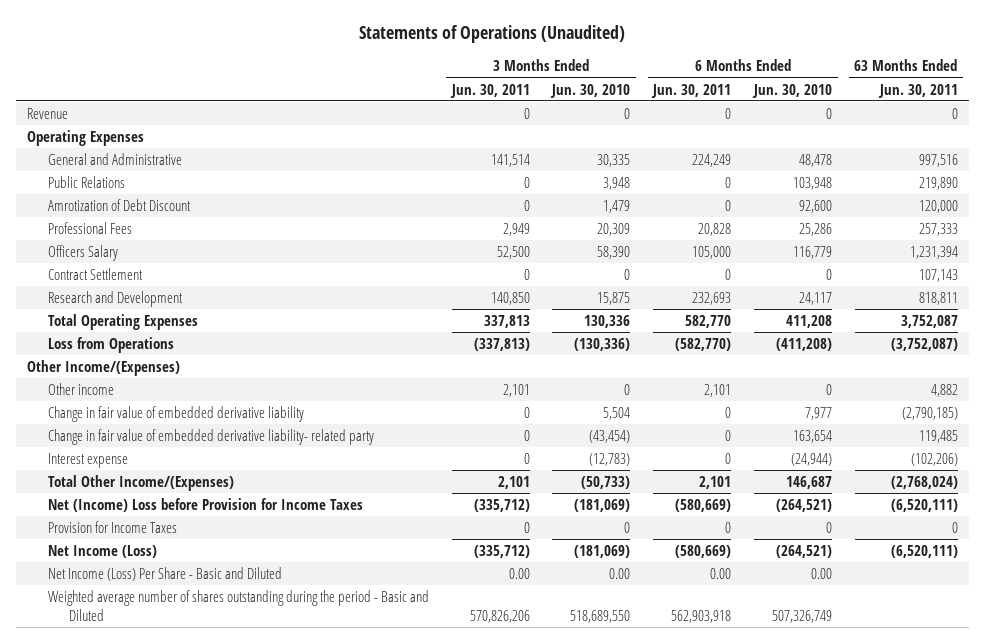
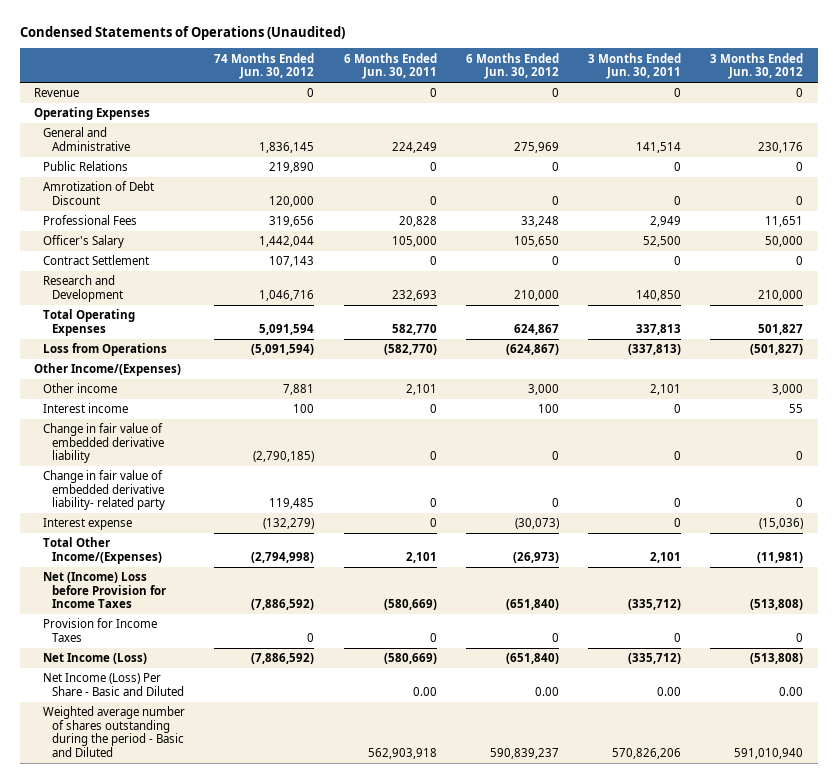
- Statements of Operations (Unaudited)
+ Condensed Statements of Operations (Unaudited)
- | 3 Months Ended Jun. 30, 2011 | 3 Months Ended Jun. 30, 2010 | 6 Months Ended Jun. 30, 2011 | 6 Months Ended Jun. 30, 2010 | 63 Months Ended Jun. 30, 2011
+ | 74 Months Ended Jun. 30, 2012 | 6 Months Ended Jun. 30, 2011 | 6 Months Ended Jun. 30, 2012 | 3 Months Ended Jun. 30, 2011 | 3 Months Ended Jun. 30, 2012
- Officers Salary | 52,500 | 58,390 | 105,000 | 116,779 | 1,231,394
+ Officer's Salary | 1,442,044 | 105,000 | 105,650 | 52,500 | 50,000
+ Interest income | 100 | 0 | 100 | 0 | 55

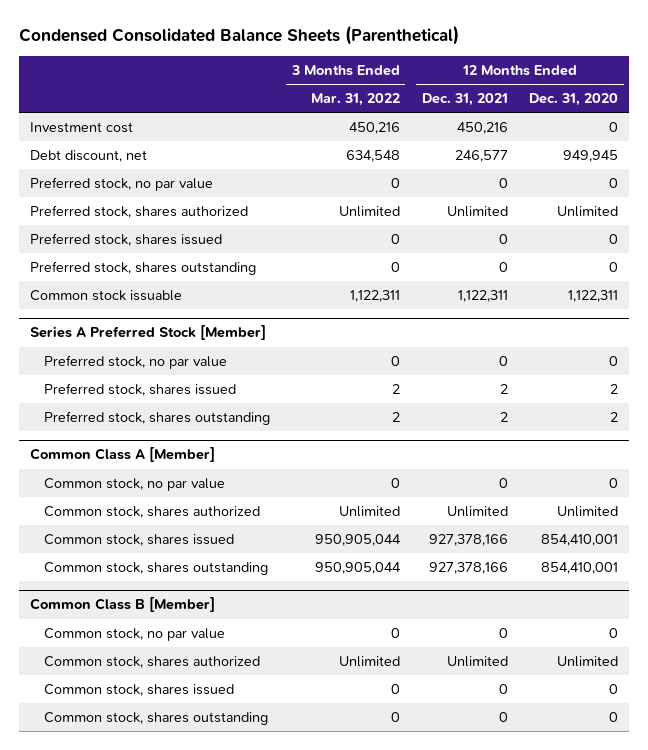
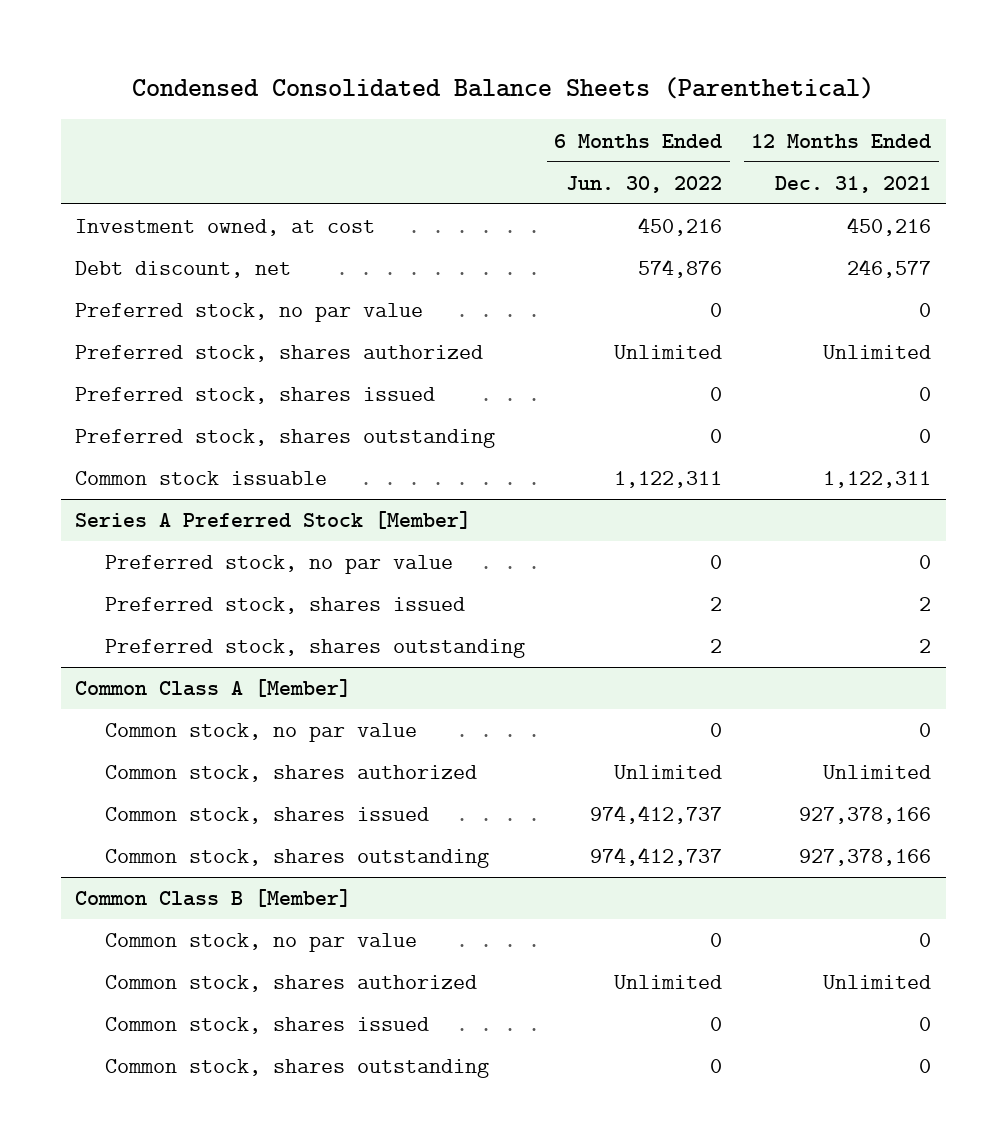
- | 3 Months Ended Mar. 31, 2022 | 12 Months Ended Dec. 31, 2021 | 12 Months Ended Dec. 31, 2020
+ | 6 Months Ended Jun. 30, 2022 | 12 Months Ended Dec. 31, 2021
- Investment cost | 450,216 | 450,216 | 0
+ Investment owned, at cost | 450,216 | 450,216

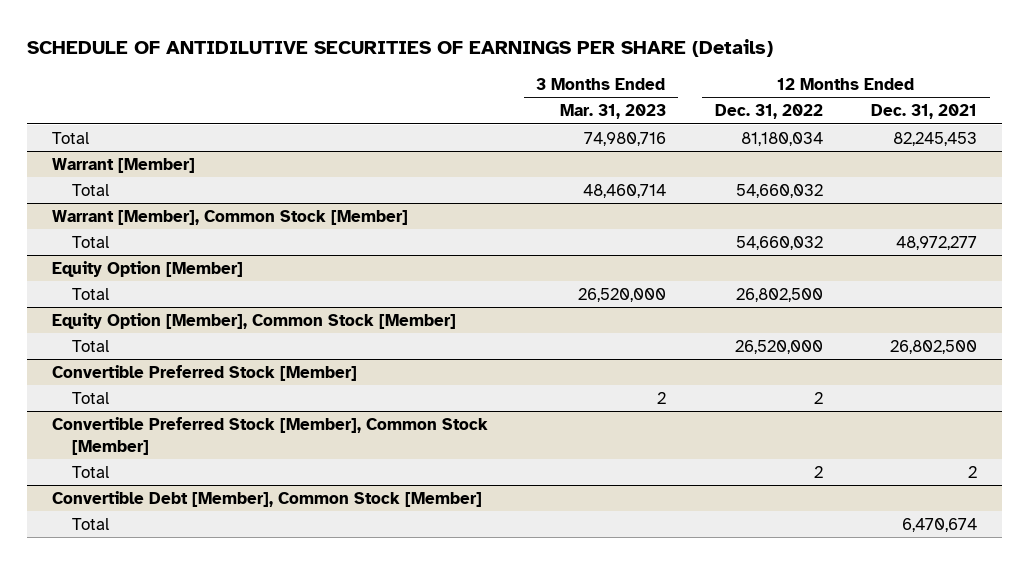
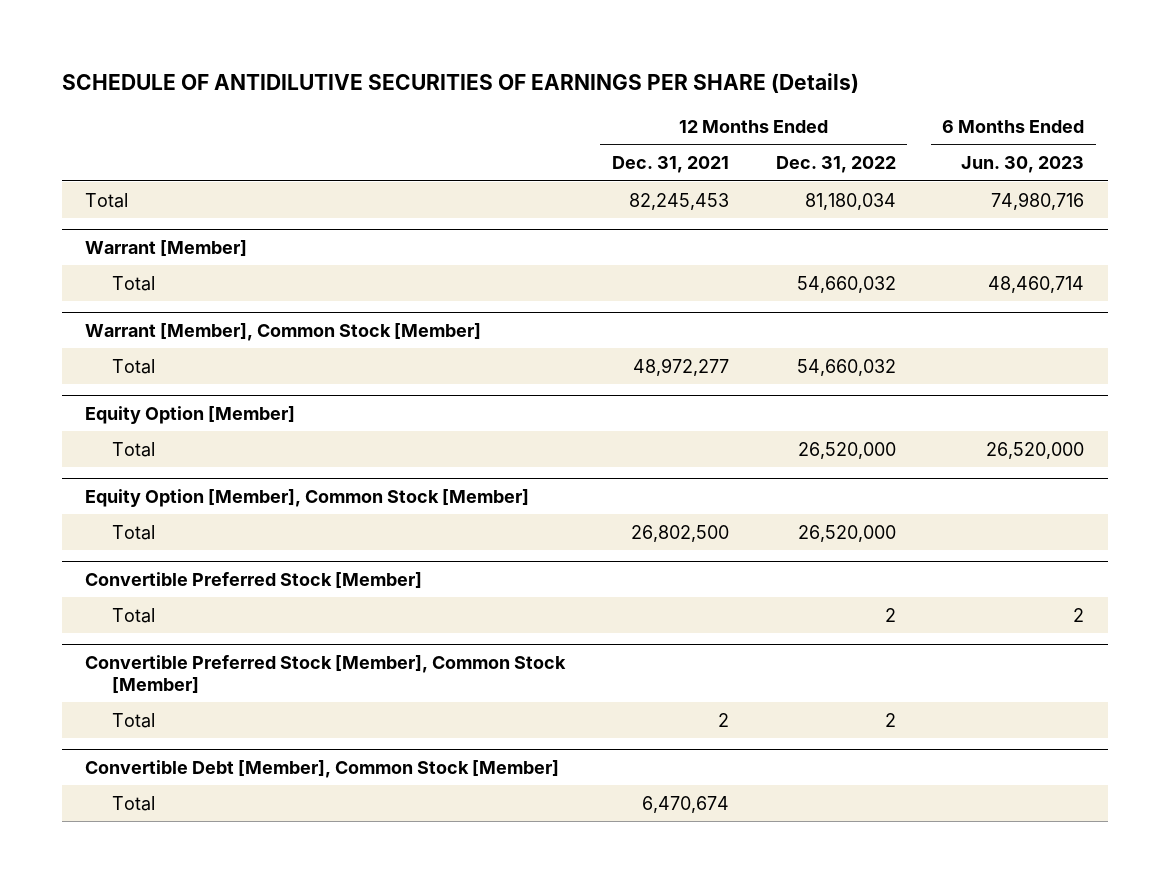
- | 3 Months Ended Mar. 31, 2023 | 12 Months Ended Dec. 31, 2022 | 12 Months Ended Dec. 31, 2021
+ | 12 Months Ended Dec. 31, 2021 | 12 Months Ended Dec. 31, 2022 | 6 Months Ended Jun. 30, 2023
@ Equity Option [Member]
- Total | 26,520,000 | 26,802,500 |
+ Total | | 26,520,000 | 26,520,000

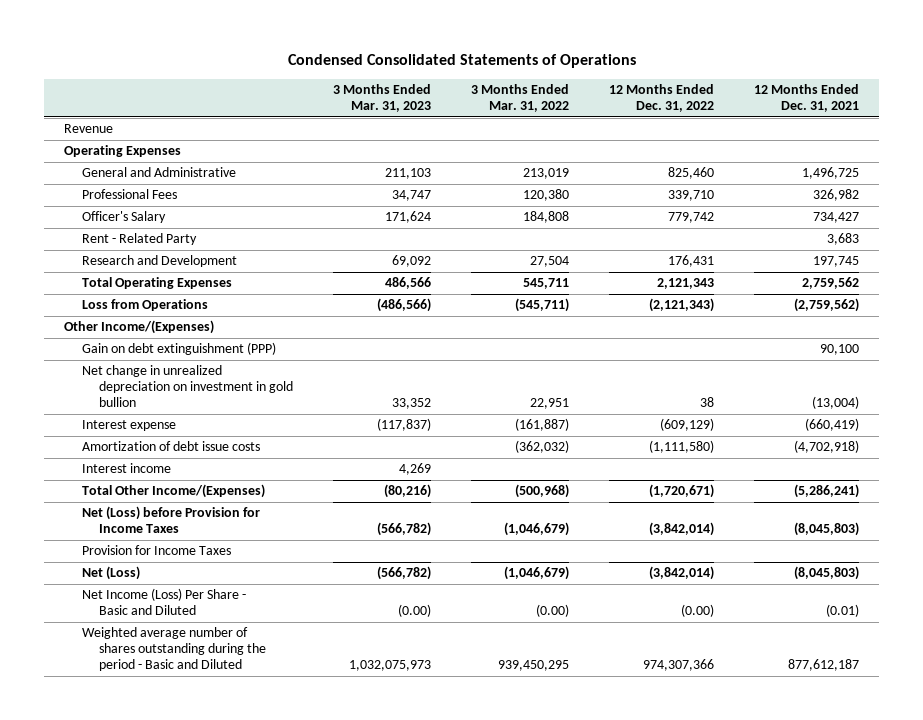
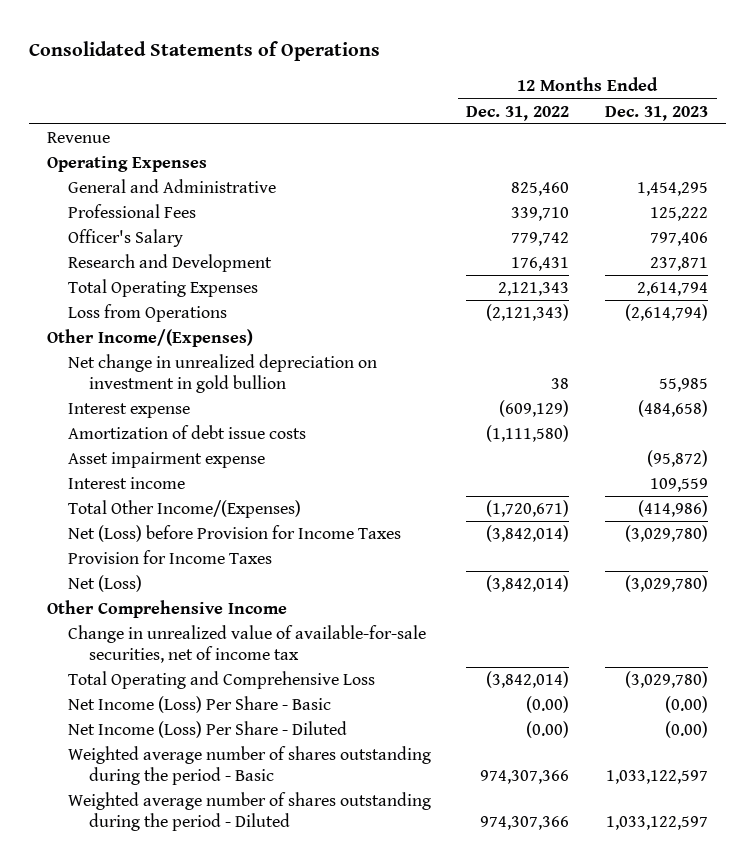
- Condensed Consolidated Statements of Operations
+ Consolidated Statements of Operations
- | 3 Months Ended Mar. 31, 2023 | 3 Months Ended Mar. 31, 2022 | 12 Months Ended Dec. 31, 2022 | 12 Months Ended Dec. 31, 2021
+ | 12 Months Ended Dec. 31, 2022 | 12 Months Ended Dec. 31, 2023
- Rent - Related Party | | | | 3,683
- Gain on debt extinguishment (PPP) | | | | 90,100
+ Asset impairment expense | | (95,872)
- Net Income (Loss) Per Share - Basic and Diluted | (0.00) | (0.00) | (0.00) | (0.01)
- Weighted average number of shares outstanding during the period - Basic and Diluted | 1,032,075,973 | 939,450,295 | 974,307,366 | 877,612,187
+ Other Comprehensive Income
+ Change in unrealized value of available-for-sale securities, net of income tax
+ Total Operating and Comprehensive Loss | (3,842,014) | (3,029,780)
+ Net Income (Loss) Per Share - Basic | (0.00) | (0.00)
+ Net Income (Loss) Per Share - Diluted | (0.00) | (0.00)
+ Weighted average number of shares outstanding during the period - Basic | 974,307,366 | 1,033,122,597
+ Weighted average number of shares outstanding during the period - Diluted | 974,307,366 | 1,033,122,597

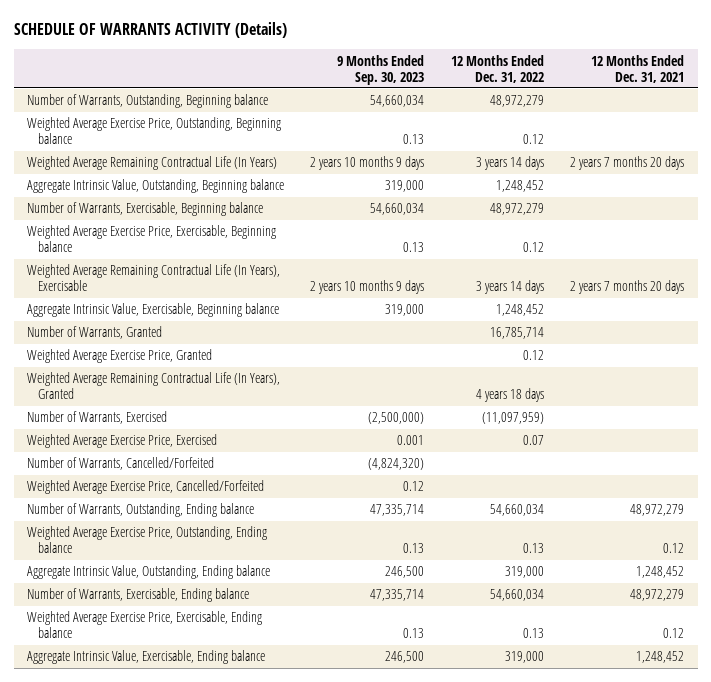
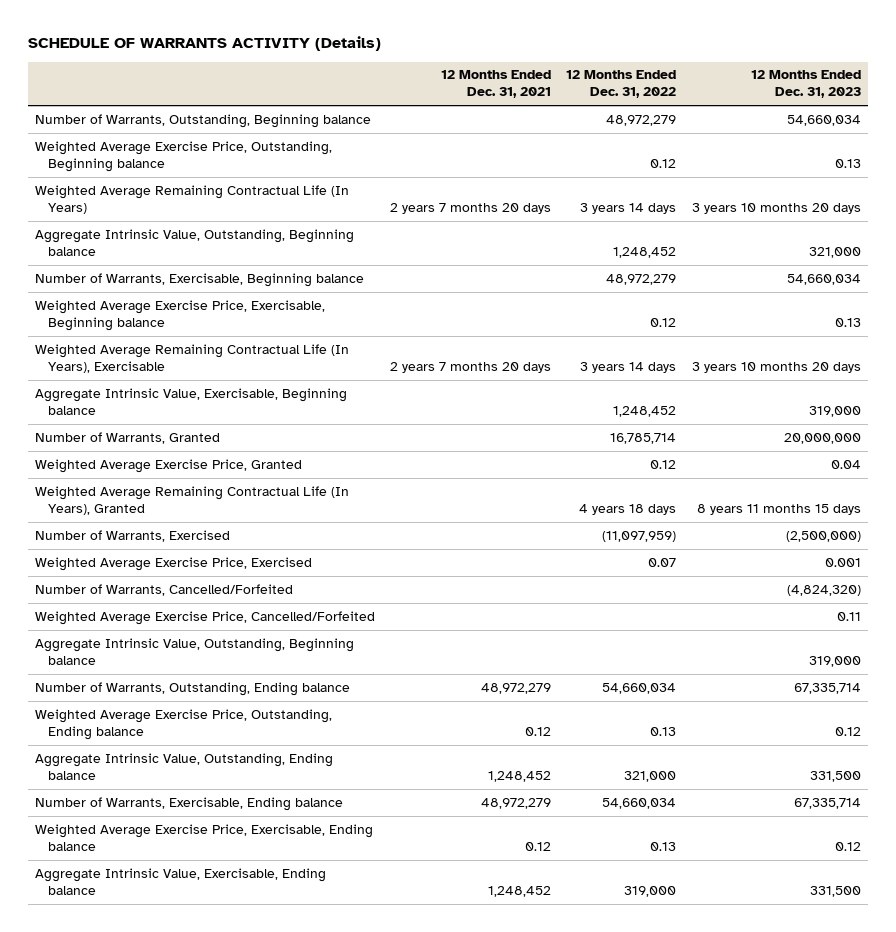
- | 9 Months Ended Sep. 30, 2023 | 12 Months Ended Dec. 31, 2022 | 12 Months Ended Dec. 31, 2021
+ | 12 Months Ended Dec. 31, 2021 | 12 Months Ended Dec. 31, 2022 | 12 Months Ended Dec. 31, 2023
+ Aggregate Intrinsic Value, Outstanding, Beginning balance | | | 319,000
- Aggregate Intrinsic Value, Outstanding, Ending balance | 246,500 | 319,000 | 1,248,452
+ Aggregate Intrinsic Value, Outstanding, Ending balance | 1,248,452 | 321,000 | 331,500

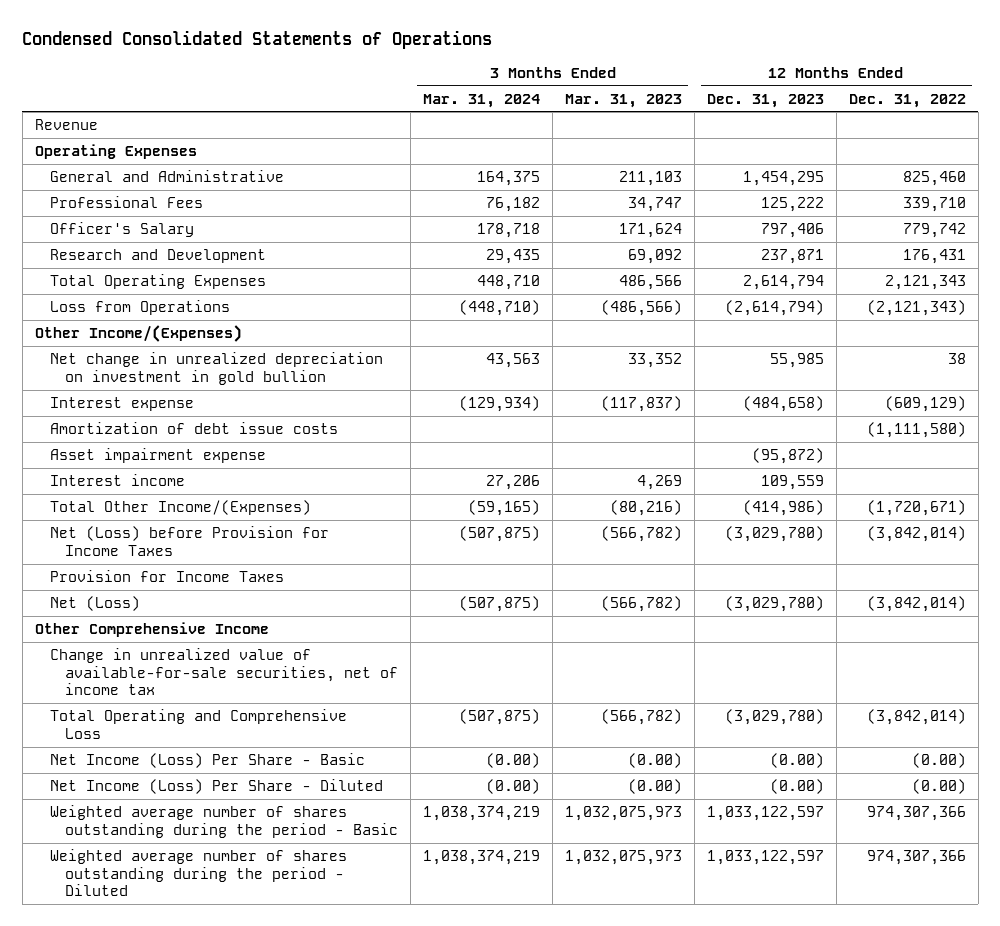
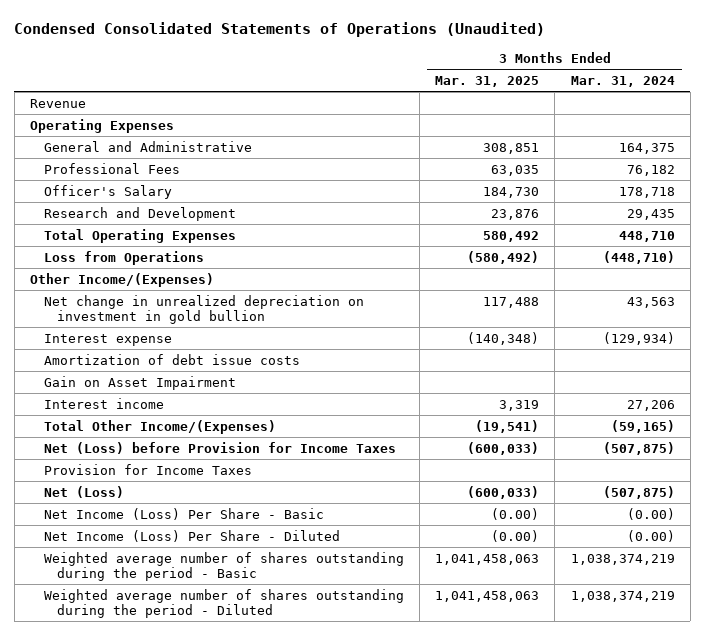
- Condensed Consolidated Statements of Operations
+ Condensed Consolidated Statements of Operations (Unaudited)
- | 3 Months Ended Mar. 31, 2024 | 3 Months Ended Mar. 31, 2023 | 12 Months Ended Dec. 31, 2023 | 12 Months Ended Dec. 31, 2022
+ | 3 Months Ended Mar. 31, 2025 | 3 Months Ended Mar. 31, 2024
- Asset impairment expense | | | (95,872) |
+ Gain on Asset Impairment
- Other Comprehensive Income
- Change in unrealized value of available-for-sale securities, net of income tax
- Total Operating and Comprehensive Loss | (507,875) | (566,782) | (3,029,780) | (3,842,014)

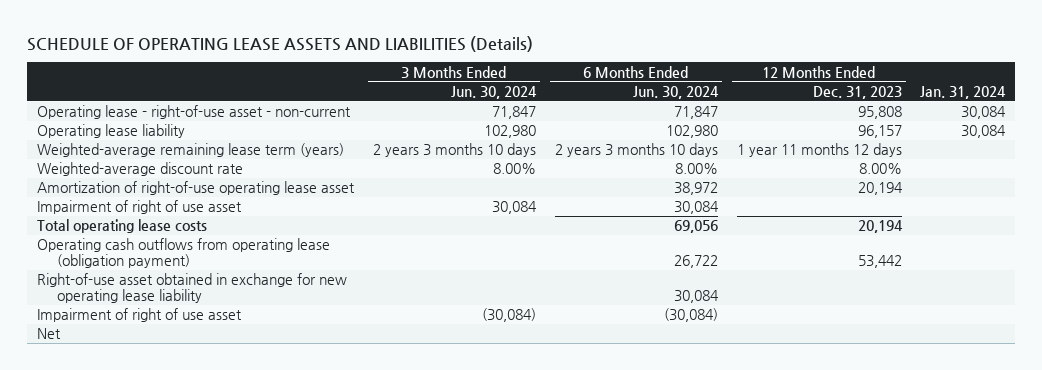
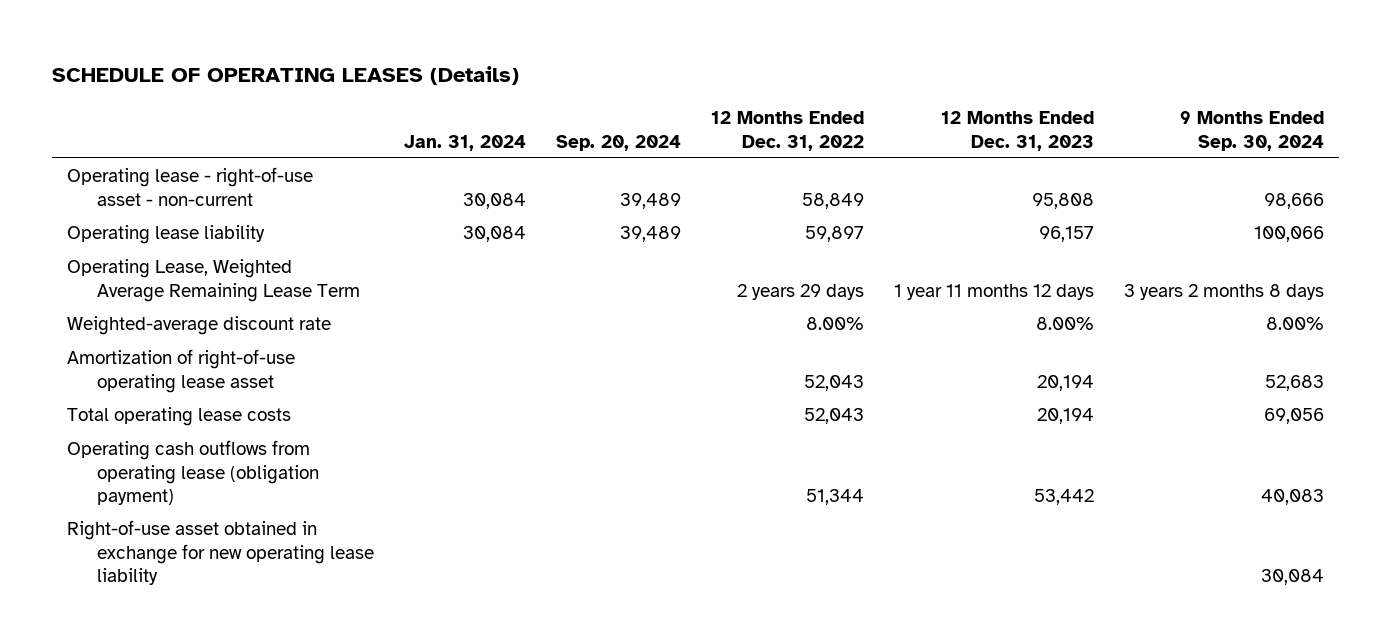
- SCHEDULE OF OPERATING LEASE ASSETS AND LIABILITIES (Details)
+ SCHEDULE OF OPERATING LEASES (Details)
- | 3 Months Ended Jun. 30, 2024 | 6 Months Ended Jun. 30, 2024 | 12 Months Ended Dec. 31, 2023 | Jan. 31, 2024
+ | Jan. 31, 2024 | Sep. 20, 2024 | 12 Months Ended Dec. 31, 2022 | 12 Months Ended Dec. 31, 2023 | 9 Months Ended Sep. 30, 2024
- Weighted-average remaining lease term (years) | 2 years 3 months 10 days | 2 years 3 months 10 days | 1 year 11 months 12 days |
+ Operating Lease, Weighted Average Remaining Lease Term | | | 2 years 29 days | 1 year 11 months 12 days | 3 years 2 months 8 days
- Impairment of right of use asset | 30,084 | 30,084 | |
- Impairment of right of use asset | (30,084) | (30,084) | |
- Net

